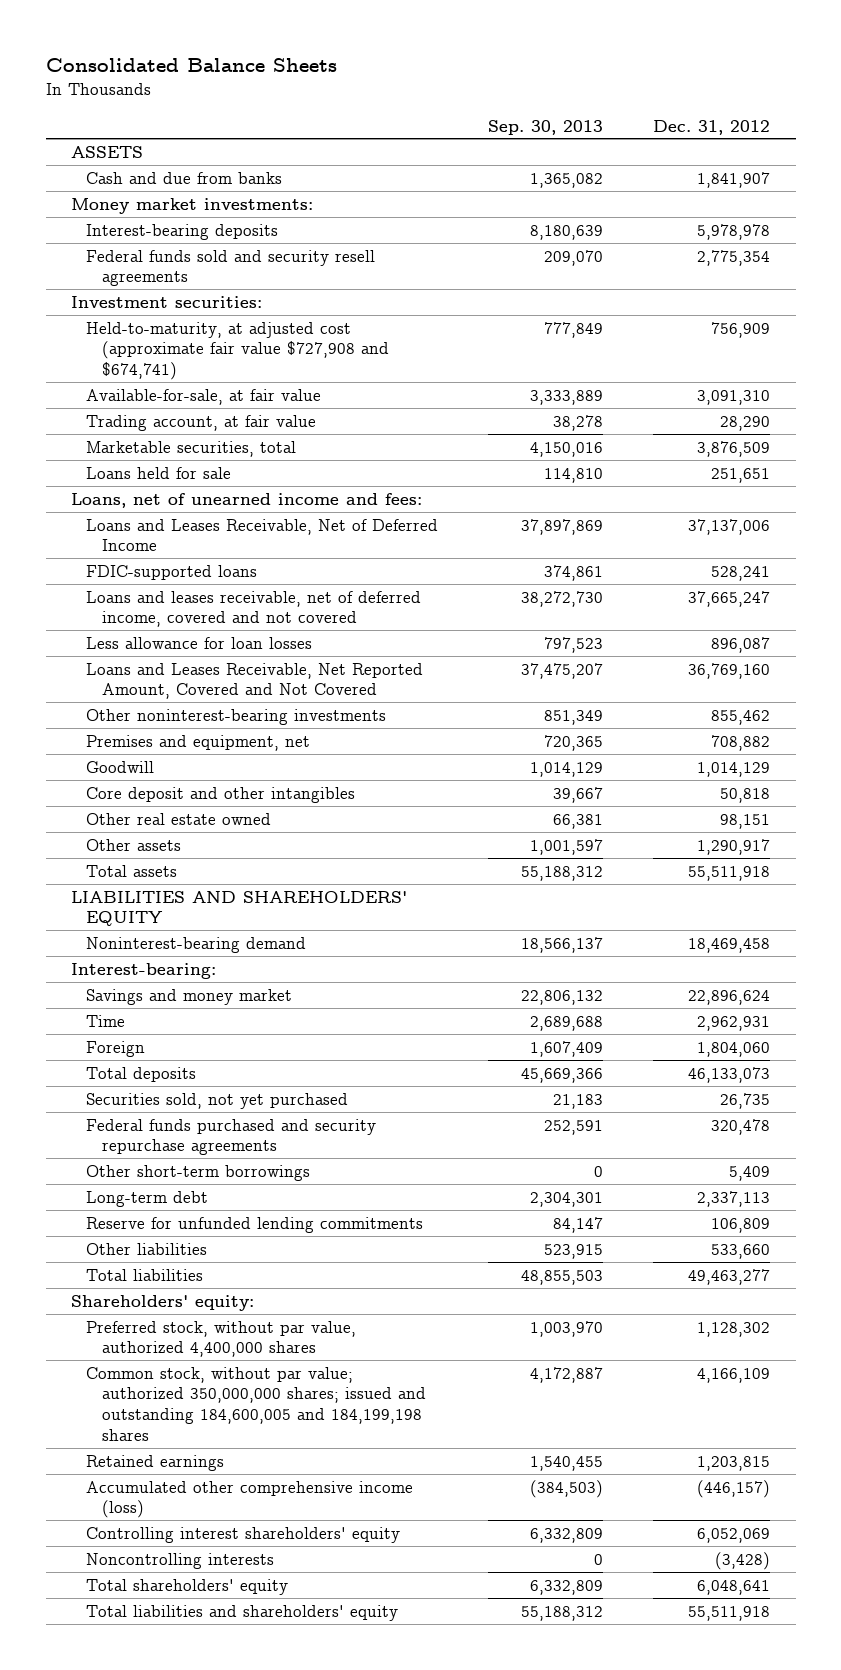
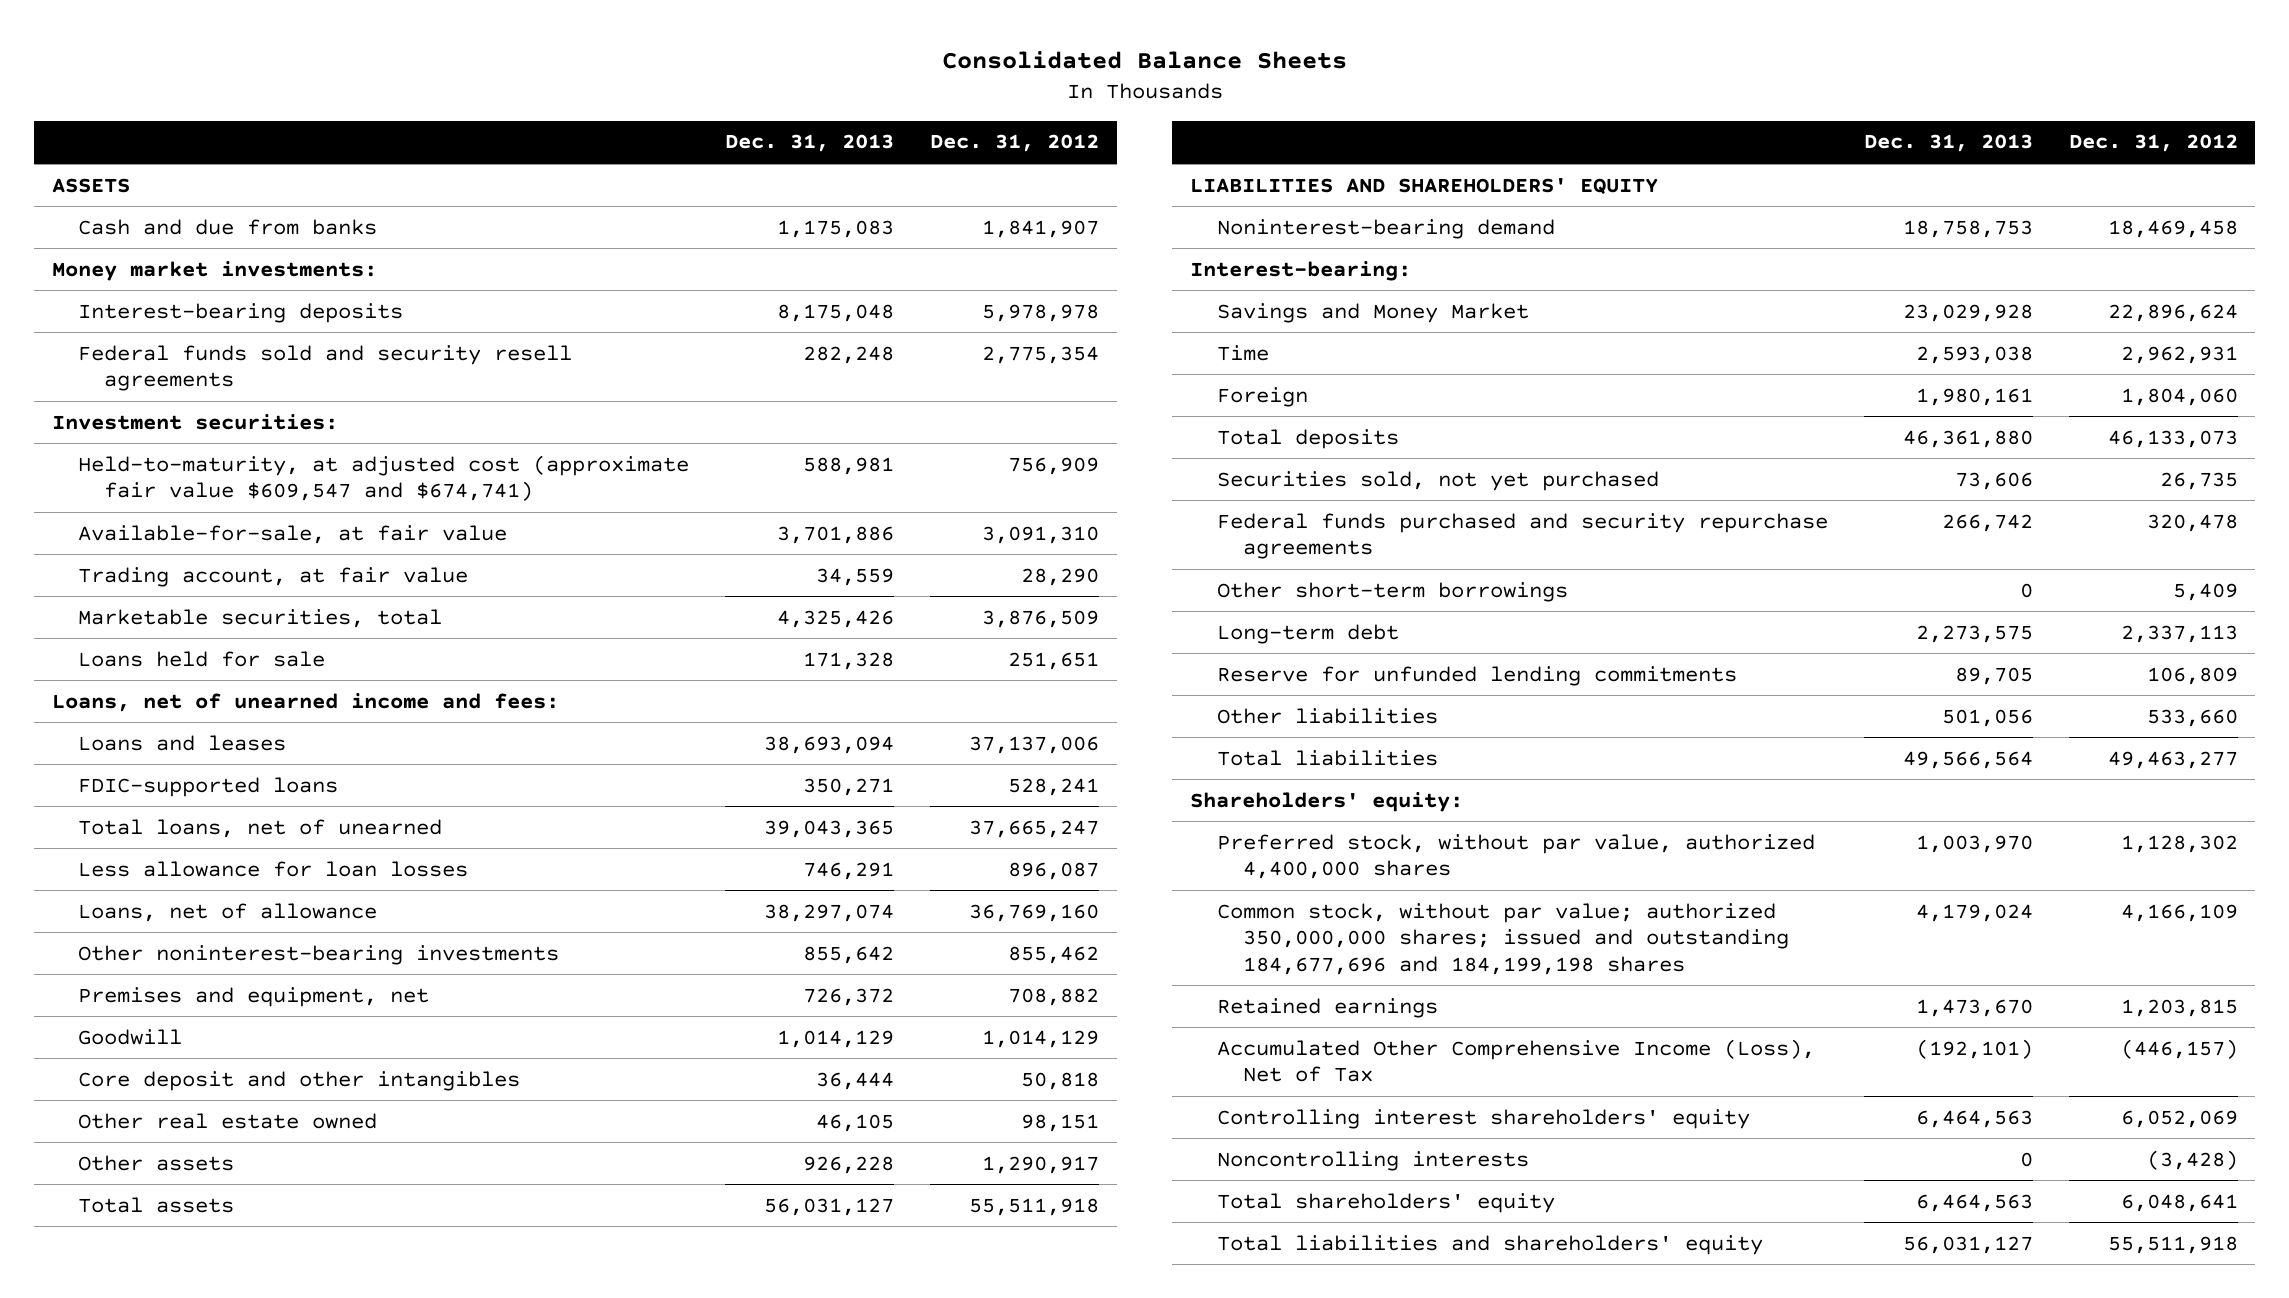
- | Sep. 30, 2013 | Dec. 31, 2012
+ | Dec. 31, 2013 | Dec. 31, 2012
- Held-to-maturity, at adjusted cost (approximate fair value $727,908 and $674,741) | 777,849 | 756,909
+ Held-to-maturity, at adjusted cost (approximate fair value $609,547 and $674,741) | 588,981 | 756,909
- Loans and Leases Receivable, Net of Deferred Income | 37,897,869 | 37,137,006
+ Loans and leases | 38,693,094 | 37,137,006
- Loans and leases receivable, net of deferred income, covered and not covered | 38,272,730 | 37,665,247
+ Total loans, net of unearned | 39,043,365 | 37,665,247
- Loans and Leases Receivable, Net Reported Amount, Covered and Not Covered | 37,475,207 | 36,769,160
+ Loans, net of allowance | 38,297,074 | 36,769,160
- Savings and money market | 22,806,132 | 22,896,624
+ Savings and Money Market | 23,029,928 | 22,896,624
- Common stock, without par value; authorized 350,000,000 shares; issued and outstanding 184,600,005 and 184,199,198 shares | 4,172,887 | 4,166,109
+ Common stock, without par value; authorized 350,000,000 shares; issued and outstanding 184,677,696 and 184,199,198 shares | 4,179,024 | 4,166,109
- Accumulated other comprehensive income (loss) | (384,503) | (446,157)
+ Accumulated Other Comprehensive Income (Loss), Net of Tax | (192,101) | (446,157)

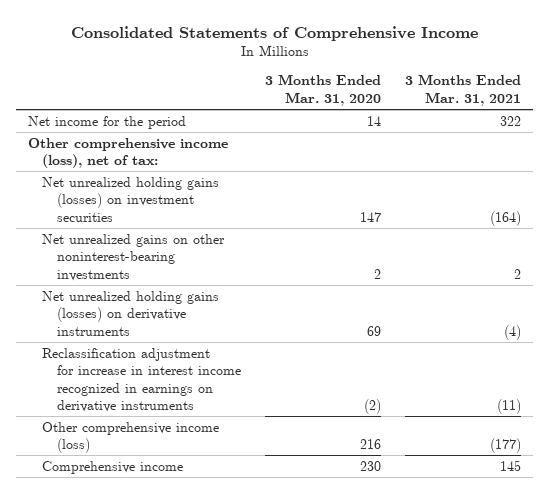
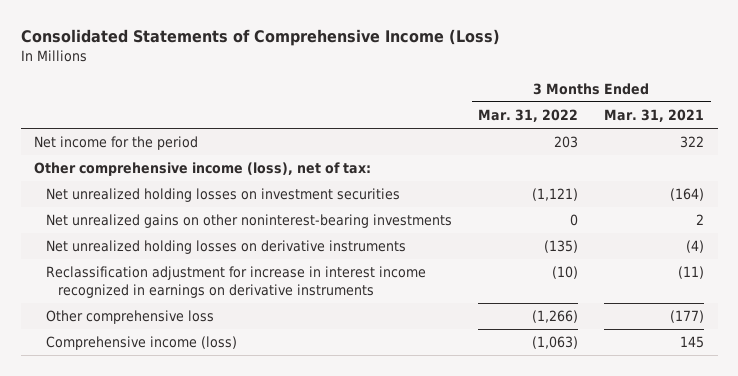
- Consolidated Statements of Comprehensive Income
+ Consolidated Statements of Comprehensive Income (Loss)
- | 3 Months Ended Mar. 31, 2020 | 3 Months Ended Mar. 31, 2021
+ | 3 Months Ended Mar. 31, 2022 | 3 Months Ended Mar. 31, 2021
- Net unrealized holding gains (losses) on investment securities | 147 | (164)
+ Net unrealized holding losses on investment securities | (1,121) | (164)
- Net unrealized holding gains (losses) on derivative instruments | 69 | (4)
+ Net unrealized holding losses on derivative instruments | (135) | (4)
- Other comprehensive income (loss) | 216 | (177)
- Comprehensive income | 230 | 145
+ Other comprehensive loss | (1,266) | (177)
+ Comprehensive income (loss) | (1,063) | 145

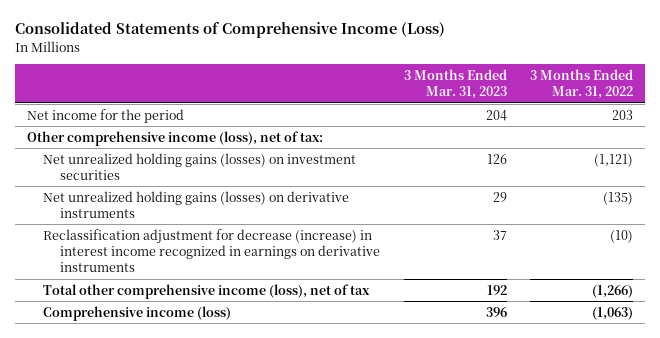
- | 3 Months Ended Mar. 31, 2022 | 3 Months Ended Mar. 31, 2021
+ | 3 Months Ended Mar. 31, 2023 | 3 Months Ended Mar. 31, 2022
- Net unrealized holding losses on investment securities | (1,121) | (164)
- Net unrealized gains on other noninterest-bearing investments | 0 | 2
- Net unrealized holding losses on derivative instruments | (135) | (4)
- Reclassification adjustment for increase in interest income recognized in earnings on derivative instruments | (10) | (11)
- Other comprehensive loss | (1,266) | (177)
+ Net unrealized holding gains (losses) on investment securities | 126 | (1,121)
+ Net unrealized holding gains (losses) on derivative instruments | 29 | (135)
+ Reclassification adjustment for decrease (increase) in interest income recognized in earnings on derivative instruments | 37 | (10)
+ Total other comprehensive income (loss), net of tax | 192 | (1,266)

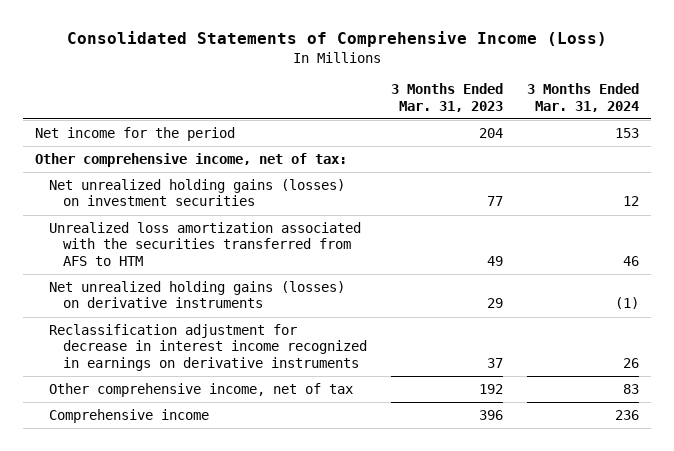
- | 3 Months Ended Mar. 31, 2023 | 3 Months Ended Mar. 31, 2022
+ | 3 Months Ended Mar. 31, 2023 | 3 Months Ended Mar. 31, 2024
- Other comprehensive income (loss), net of tax:
- Net unrealized holding gains (losses) on investment securities | 126 | (1,121)
+ Other comprehensive income, net of tax:
+ Net unrealized holding gains (losses) on investment securities | 77 | 12
+ Unrealized loss amortization associated with the securities transferred from AFS to HTM | 49 | 46
- Reclassification adjustment for decrease (increase) in interest income recognized in earnings on derivative instruments | 37 | (10)
- Total other comprehensive income (loss), net of tax | 192 | (1,266)
- Comprehensive income (loss) | 396 | (1,063)
+ Reclassification adjustment for decrease in interest income recognized in earnings on derivative instruments | 37 | 26
+ Other comprehensive income, net of tax | 192 | 83
+ Comprehensive income | 396 | 236

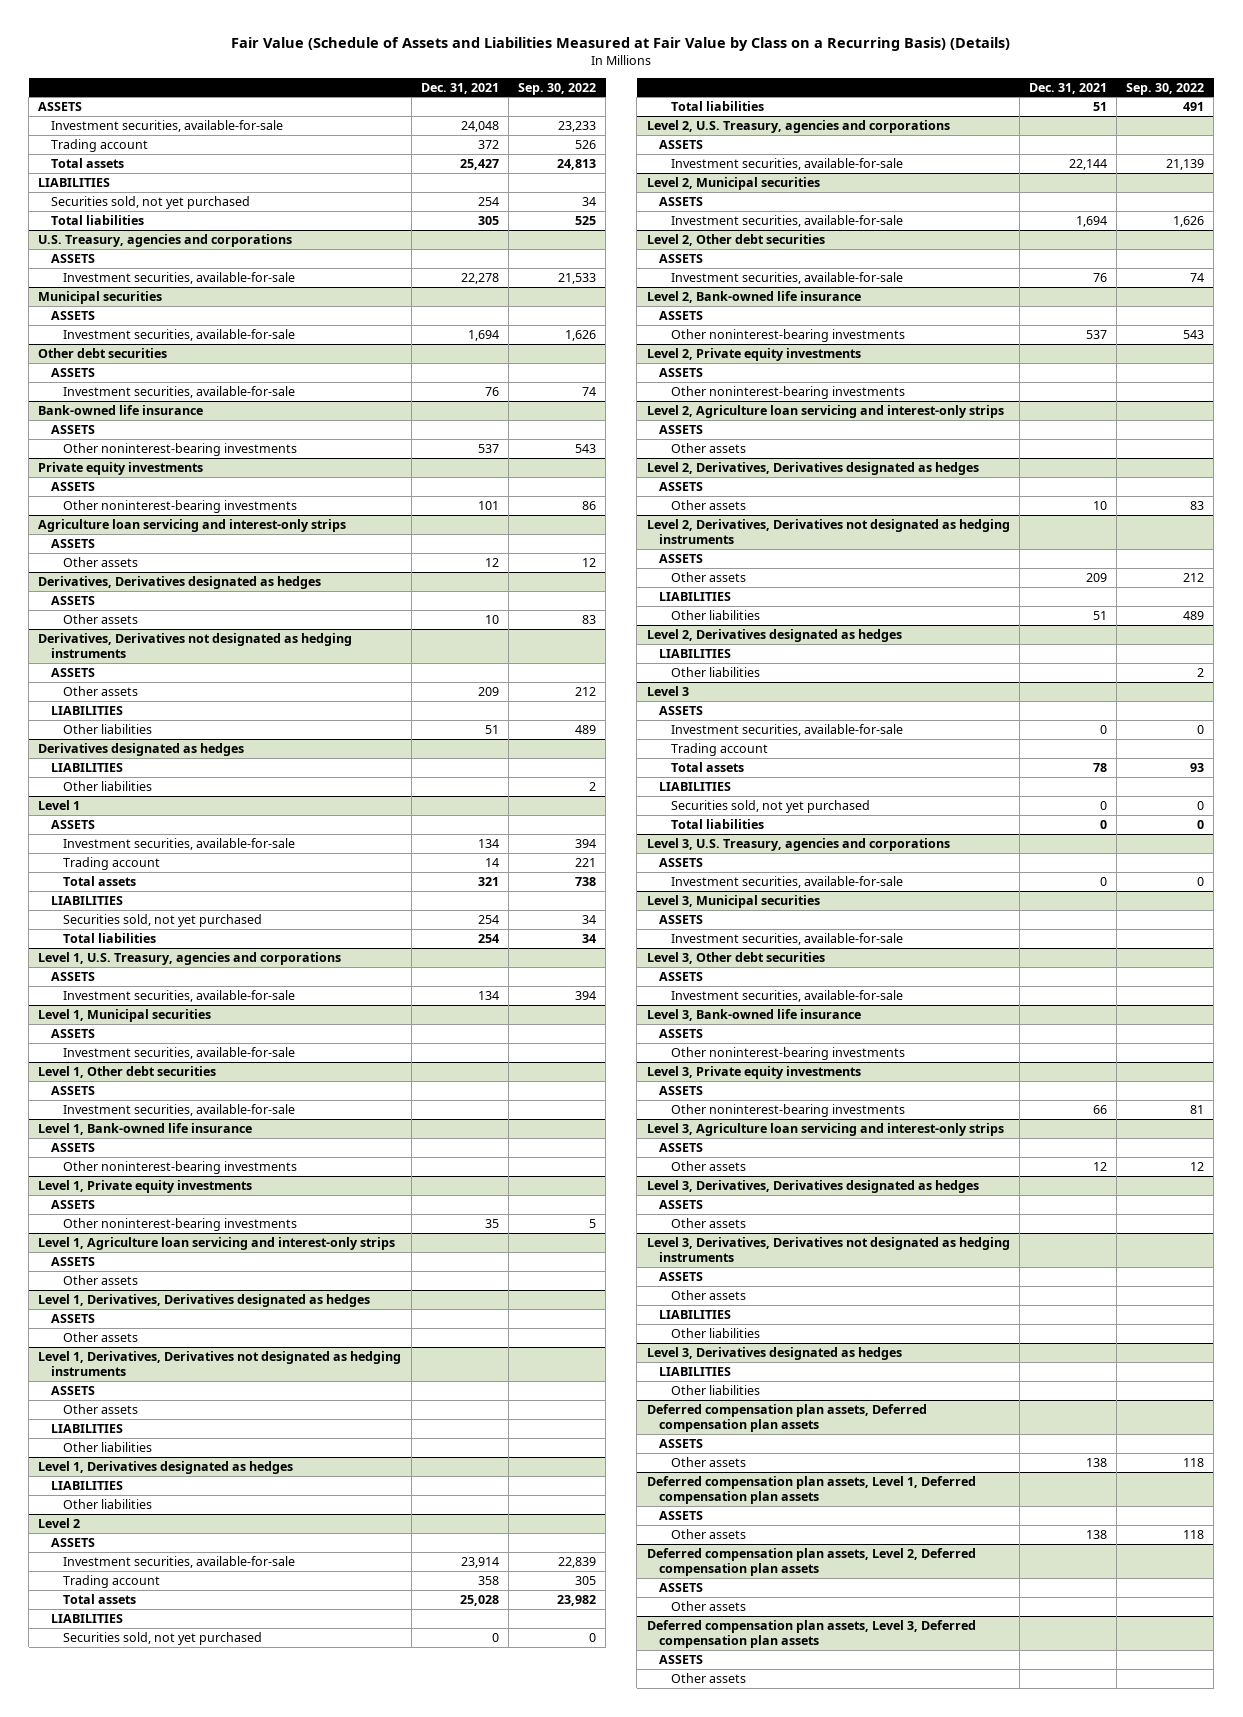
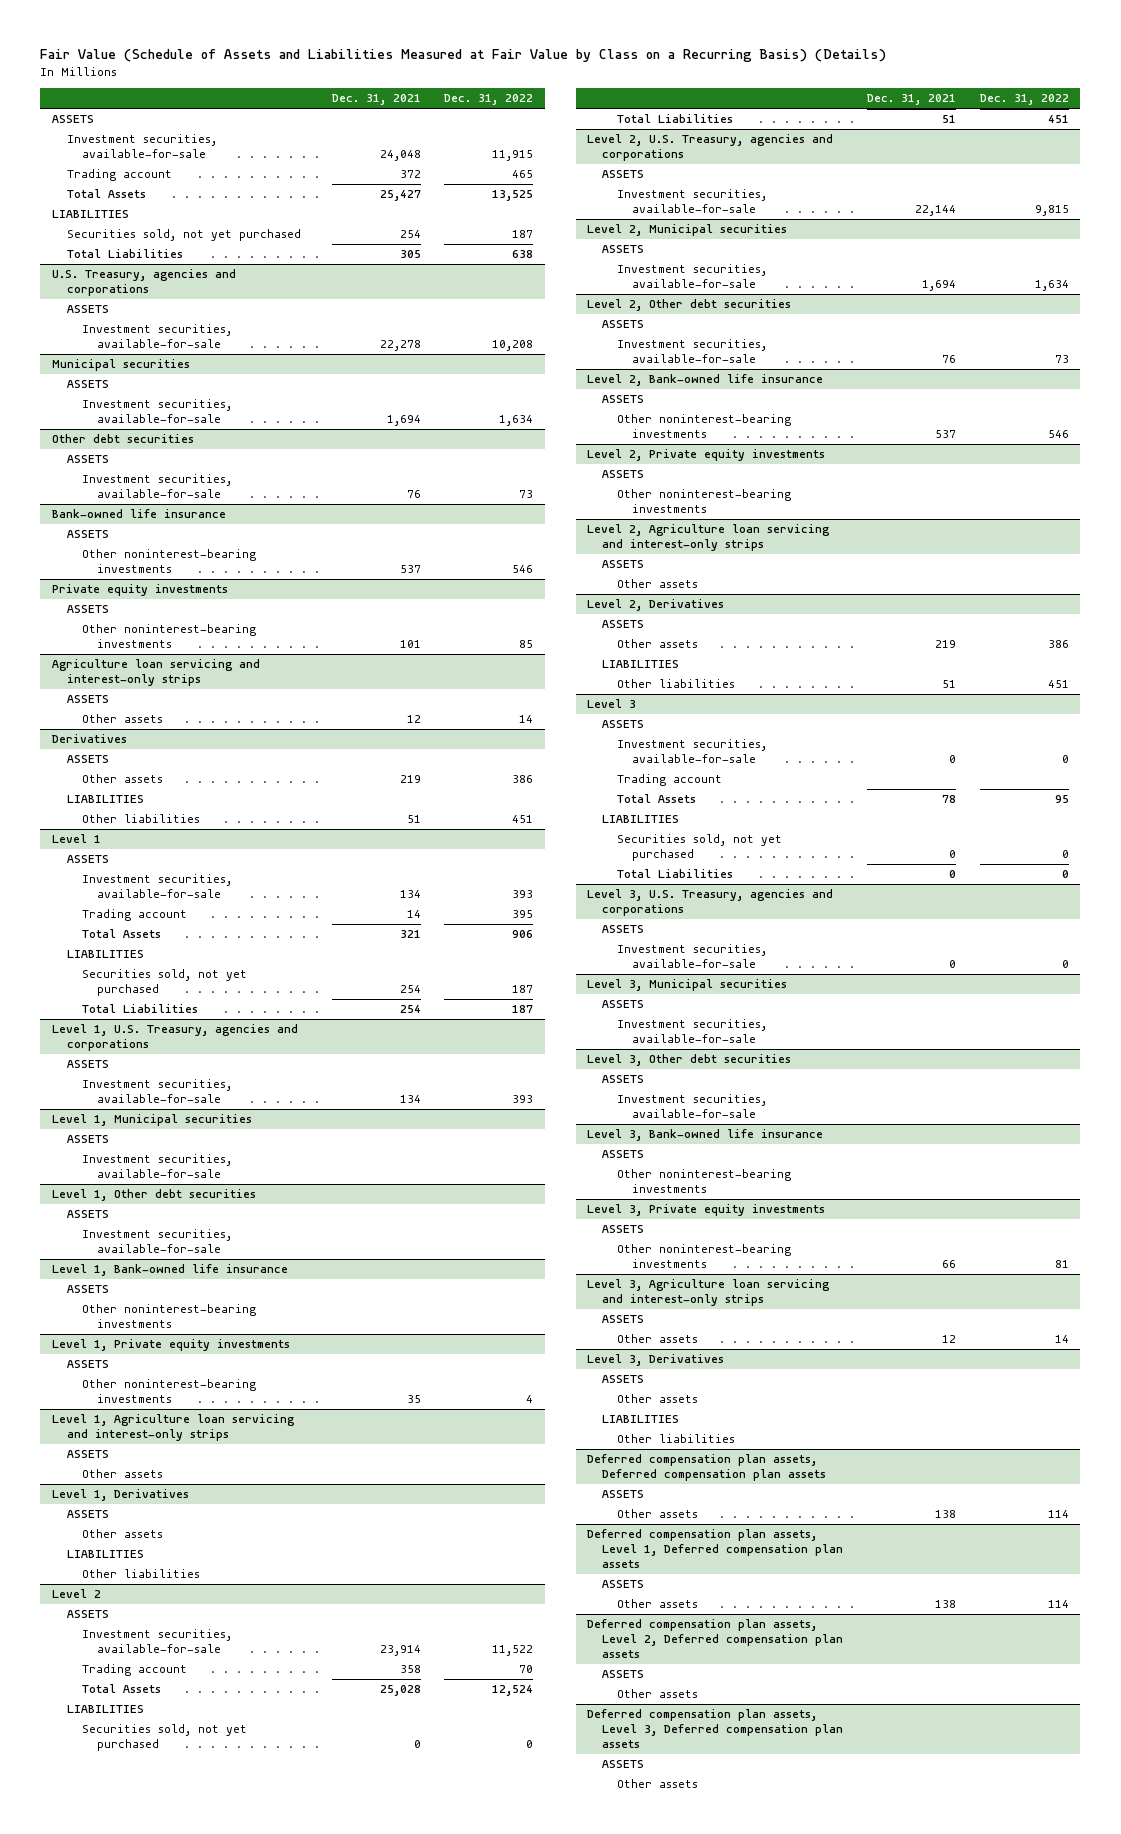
- | Dec. 31, 2021 | Sep. 30, 2022
+ | Dec. 31, 2021 | Dec. 31, 2022
- Total assets | 25,427 | 24,813
+ Total Assets | 25,427 | 13,525
- Total liabilities | 305 | 525
+ Total Liabilities | 305 | 638
- Derivatives, Derivatives designated as hedges
- ASSETS
- Other assets | 10 | 83
- Derivatives, Derivatives not designated as hedging instruments
+ Derivatives
- Other assets | 209 | 212
+ Other assets | 219 | 386
- Derivatives designated as hedges
- LIABILITIES
- Other liabilities | | 2
@ Level 1
- Total assets | 321 | 738
+ Total Assets | 321 | 906
- Total liabilities | 254 | 34
+ Total Liabilities | 254 | 187
- Level 1, Derivatives, Derivatives designated as hedges
- ASSETS
- Other assets
- Level 1, Derivatives, Derivatives not designated as hedging instruments
+ Level 1, Derivatives
- Level 1, Derivatives designated as hedges
- LIABILITIES
- Other liabilities
@ Level 2
- Total assets | 25,028 | 23,982
+ Total Assets | 25,028 | 12,524
- Total liabilities | 51 | 491
+ Total Liabilities | 51 | 451
- Level 2, Derivatives, Derivatives designated as hedges
- ASSETS
- Other assets | 10 | 83
- Level 2, Derivatives, Derivatives not designated as hedging instruments
+ Level 2, Derivatives
- Other assets | 209 | 212
+ Other assets | 219 | 386
- Level 2, Derivatives designated as hedges
- LIABILITIES
- Other liabilities | | 2
@ Level 3
- Total assets | 78 | 93
+ Total Assets | 78 | 95
- Total liabilities | 0 | 0
+ Total Liabilities | 0 | 0
- Level 3, Derivatives, Derivatives designated as hedges
- ASSETS
- Other assets
- Level 3, Derivatives, Derivatives not designated as hedging instruments
+ Level 3, Derivatives
- Level 3, Derivatives designated as hedges
- LIABILITIES
- Other liabilities

